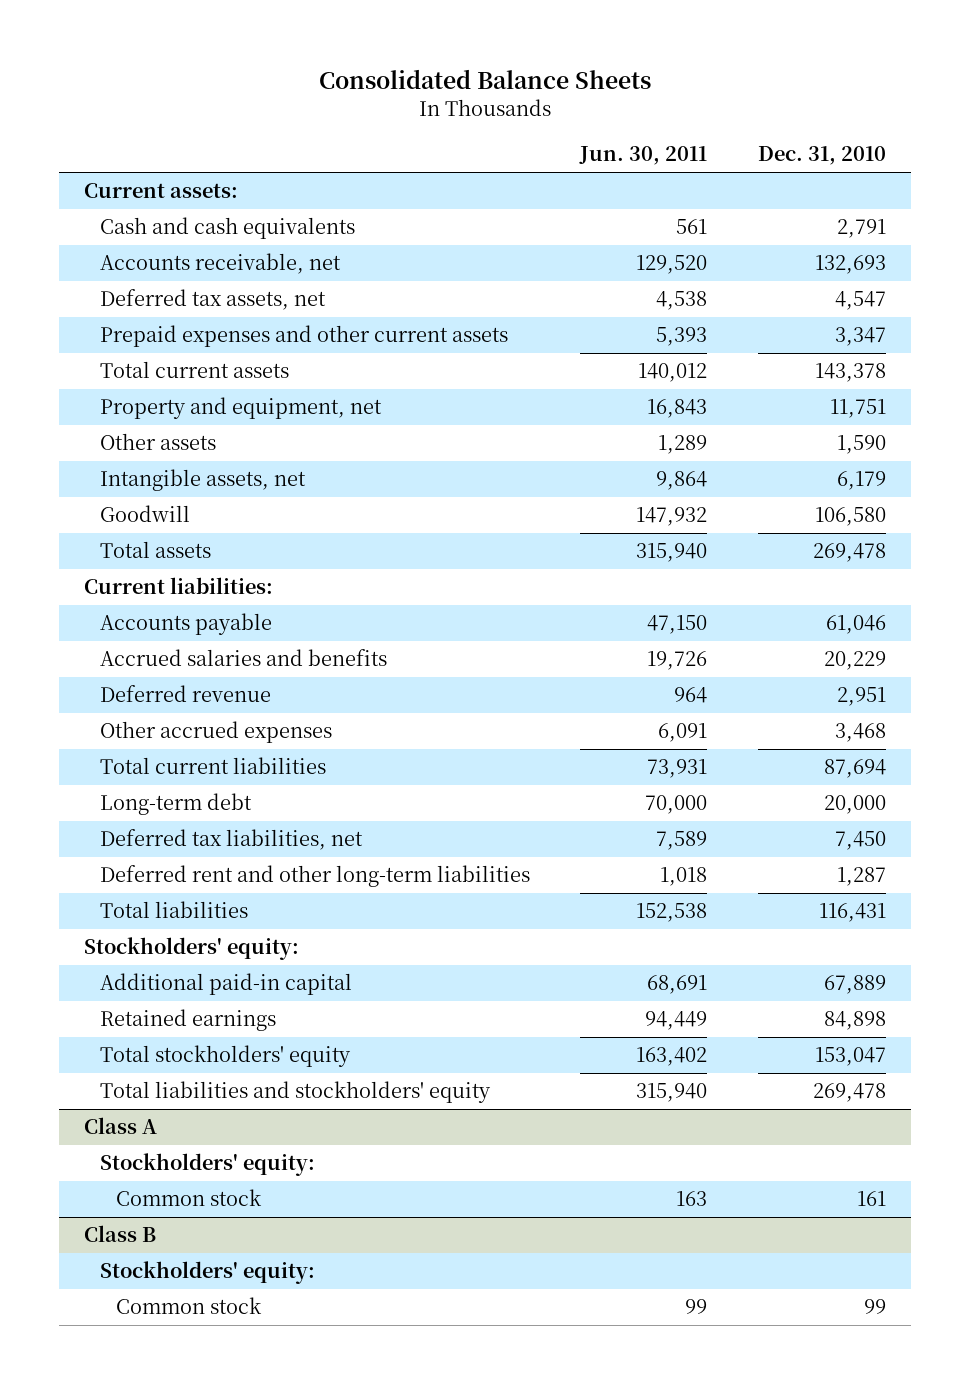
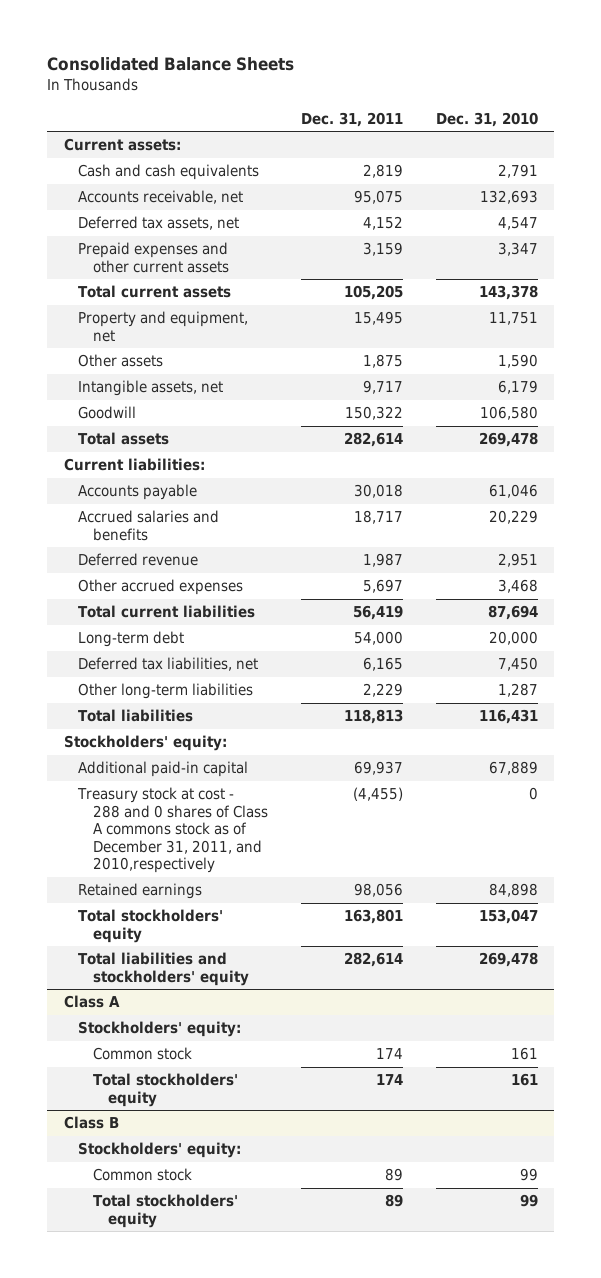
- | Jun. 30, 2011 | Dec. 31, 2010
+ | Dec. 31, 2011 | Dec. 31, 2010
- Deferred rent and other long-term liabilities | 1,018 | 1,287
+ Other long-term liabilities | 2,229 | 1,287
+ Treasury stock at cost - 288 and 0 shares of Class A commons stock as of December 31, 2011, and 2010,respectively | (4,455) | 0
@ Class A
+ Total stockholders' equity | 174 | 161
@ Class B
+ Total stockholders' equity | 89 | 99

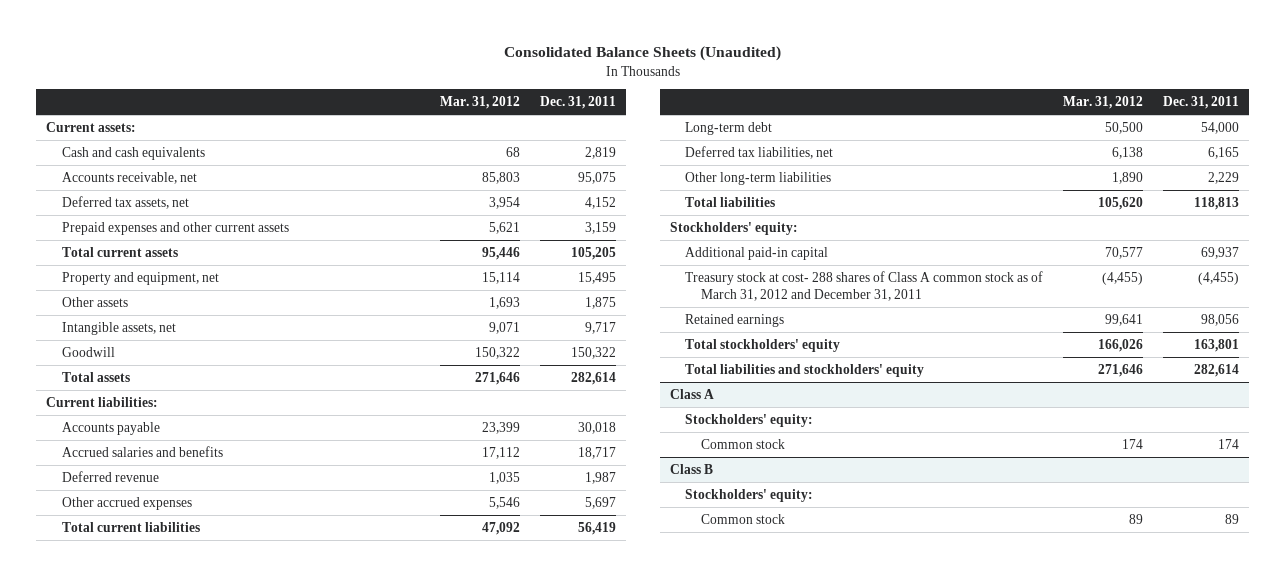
- Consolidated Balance Sheets
+ Consolidated Balance Sheets (Unaudited)
- | Dec. 31, 2011 | Dec. 31, 2010
+ | Mar. 31, 2012 | Dec. 31, 2011
- Treasury stock at cost - 288 and 0 shares of Class A commons stock as of December 31, 2011, and 2010,respectively | (4,455) | 0
+ Treasury stock at cost- 288 shares of Class A common stock as of March 31, 2012 and December 31, 2011 | (4,455) | (4,455)
@ Class A
- Total stockholders' equity | 174 | 161
@ Class B
- Total stockholders' equity | 89 | 99

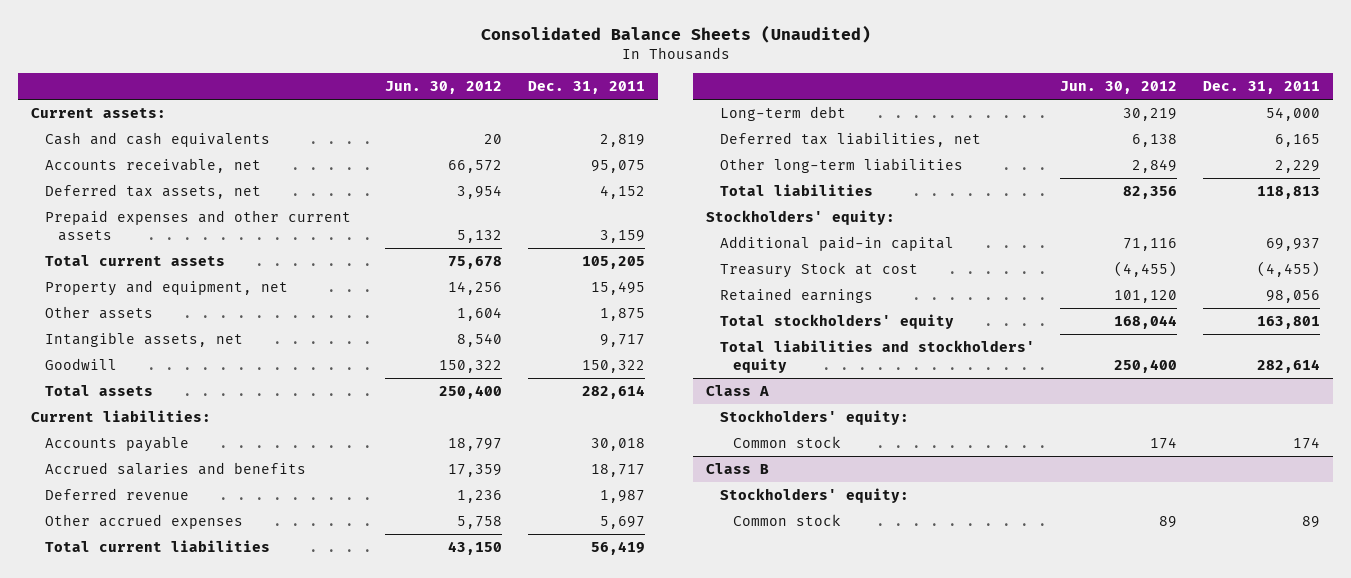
- | Mar. 31, 2012 | Dec. 31, 2011
+ | Jun. 30, 2012 | Dec. 31, 2011
- Treasury stock at cost- 288 shares of Class A common stock as of March 31, 2012 and December 31, 2011 | (4,455) | (4,455)
+ Treasury Stock at cost | (4,455) | (4,455)

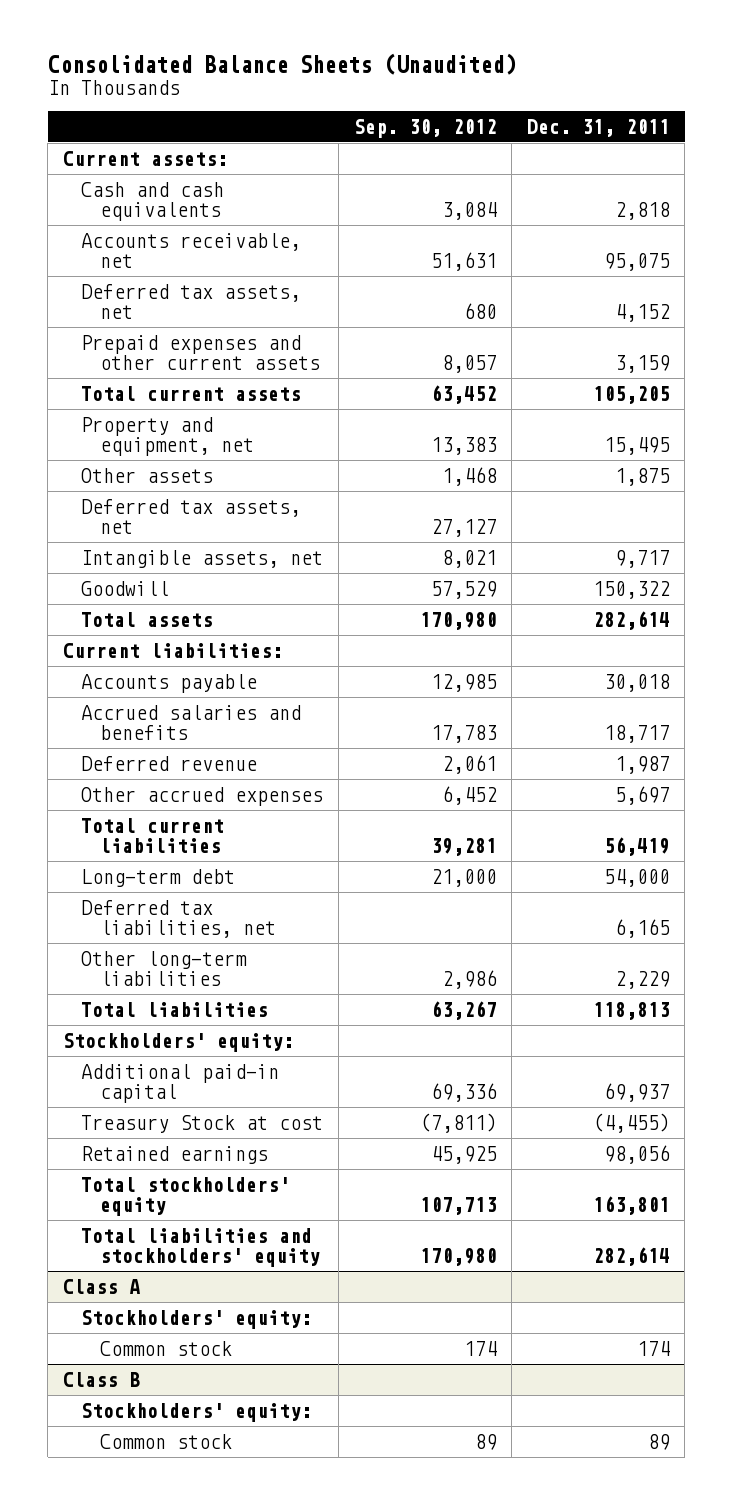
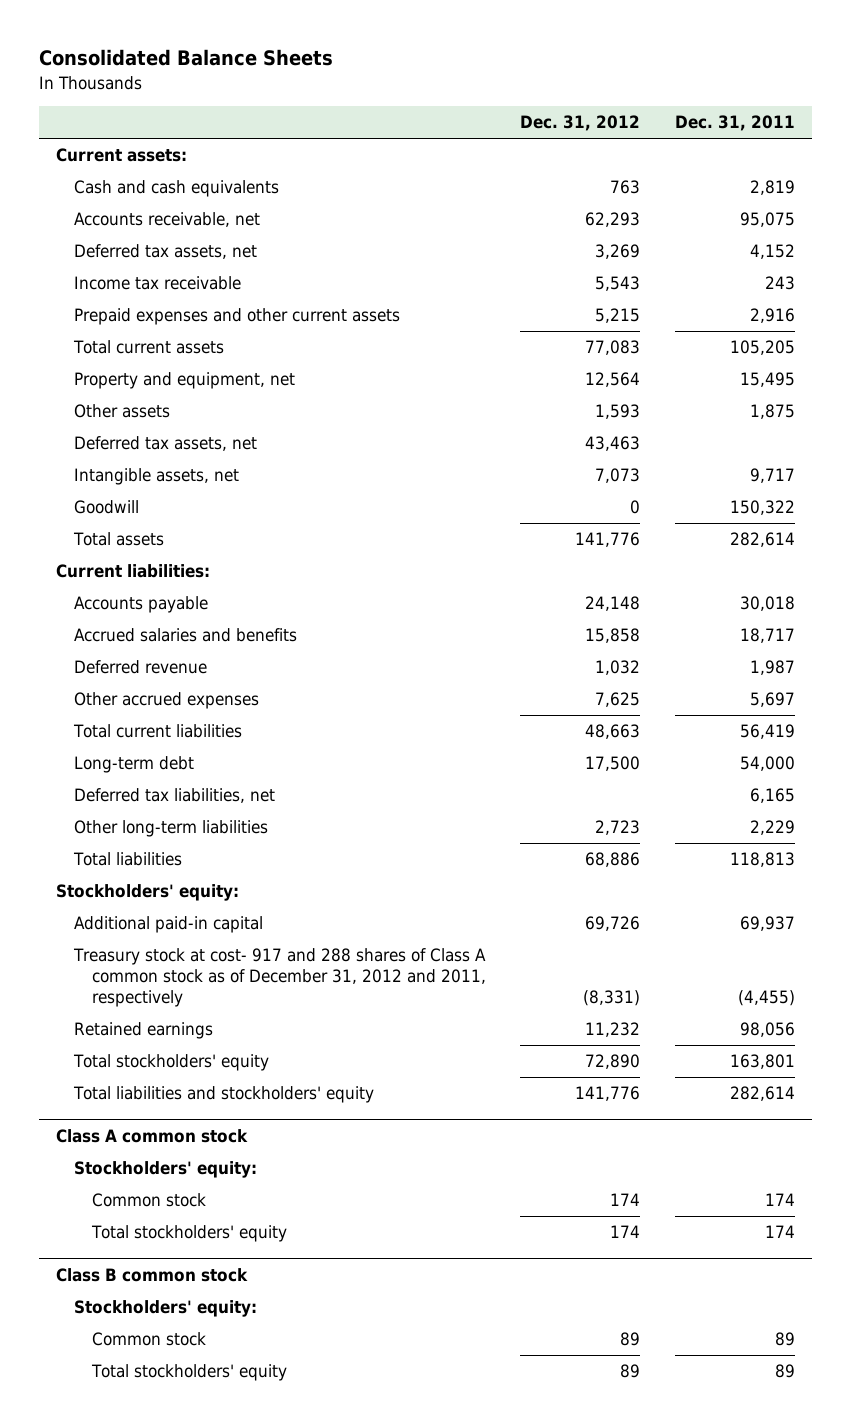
- Consolidated Balance Sheets (Unaudited)
+ Consolidated Balance Sheets
- | Sep. 30, 2012 | Dec. 31, 2011
+ | Dec. 31, 2012 | Dec. 31, 2011
- Cash and cash equivalents | 3,084 | 2,818
+ Cash and cash equivalents | 763 | 2,819
- Prepaid expenses and other current assets | 8,057 | 3,159
+ Income tax receivable | 5,543 | 243
+ Prepaid expenses and other current assets | 5,215 | 2,916
- Treasury Stock at cost | (7,811) | (4,455)
+ Treasury stock at cost- 917 and 288 shares of Class A common stock as of December 31, 2012 and 2011, respectively | (8,331) | (4,455)
- Class A
+ Class A common stock
- Class B
+ Total stockholders' equity | 174 | 174
+ Class B common stock
+ Total stockholders' equity | 89 | 89

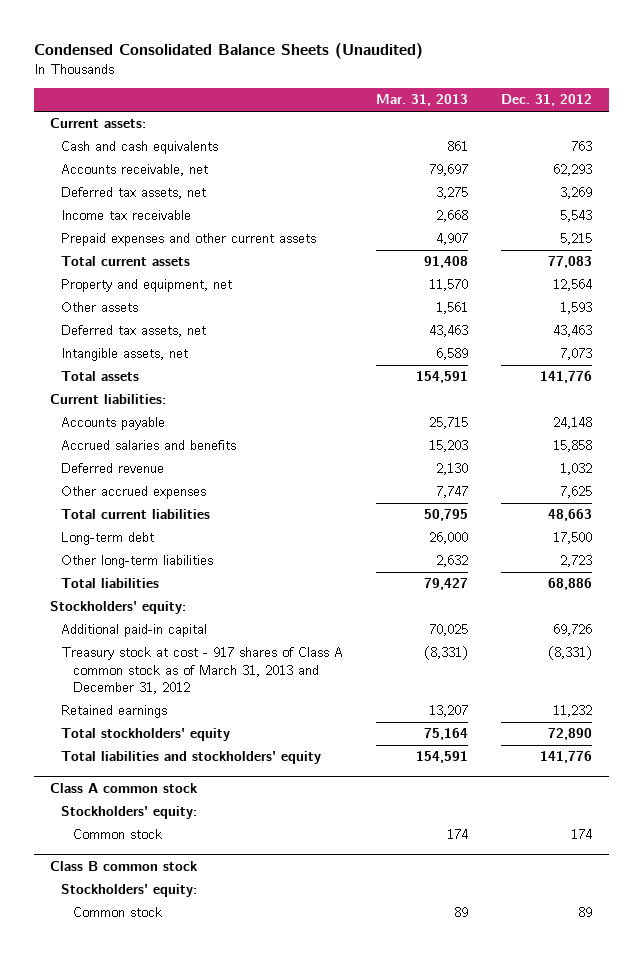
- Consolidated Balance Sheets
+ Condensed Consolidated Balance Sheets (Unaudited)
- | Dec. 31, 2012 | Dec. 31, 2011
+ | Mar. 31, 2013 | Dec. 31, 2012
- Goodwill | 0 | 150,322
- Deferred tax liabilities, net | | 6,165
- Treasury stock at cost- 917 and 288 shares of Class A common stock as of December 31, 2012 and 2011, respectively | (8,331) | (4,455)
+ Treasury stock at cost - 917 shares of Class A common stock as of March 31, 2013 and December 31, 2012 | (8,331) | (8,331)
@ Class A common stock
- Total stockholders' equity | 174 | 174
@ Class B common stock
- Total stockholders' equity | 89 | 89

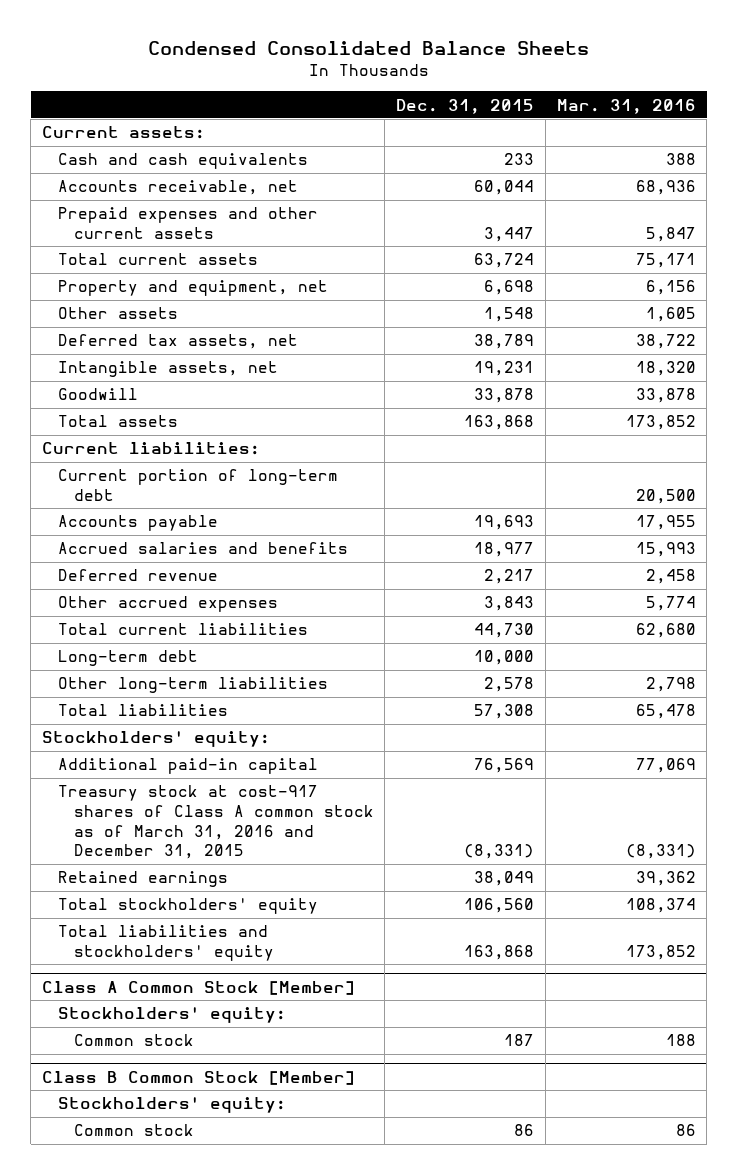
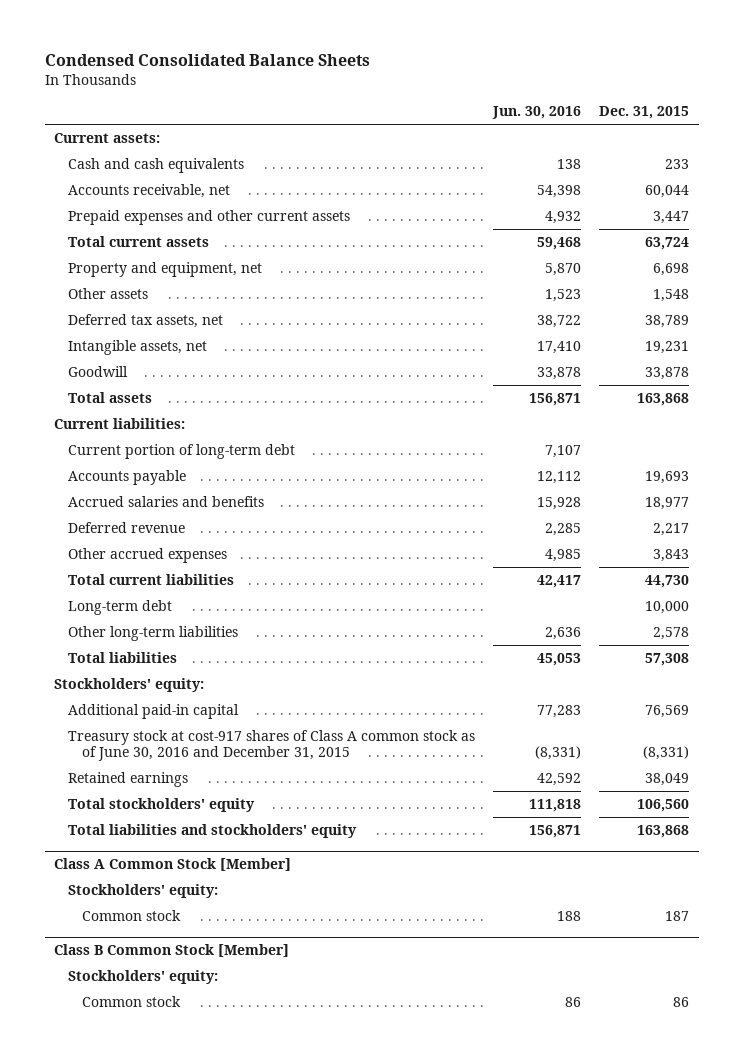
- | Dec. 31, 2015 | Mar. 31, 2016
+ | Jun. 30, 2016 | Dec. 31, 2015
- Treasury stock at cost-917 shares of Class A common stock as of March 31, 2016 and December 31, 2015 | (8,331) | (8,331)
+ Treasury stock at cost-917 shares of Class A common stock as of June 30, 2016 and December 31, 2015 | (8,331) | (8,331)

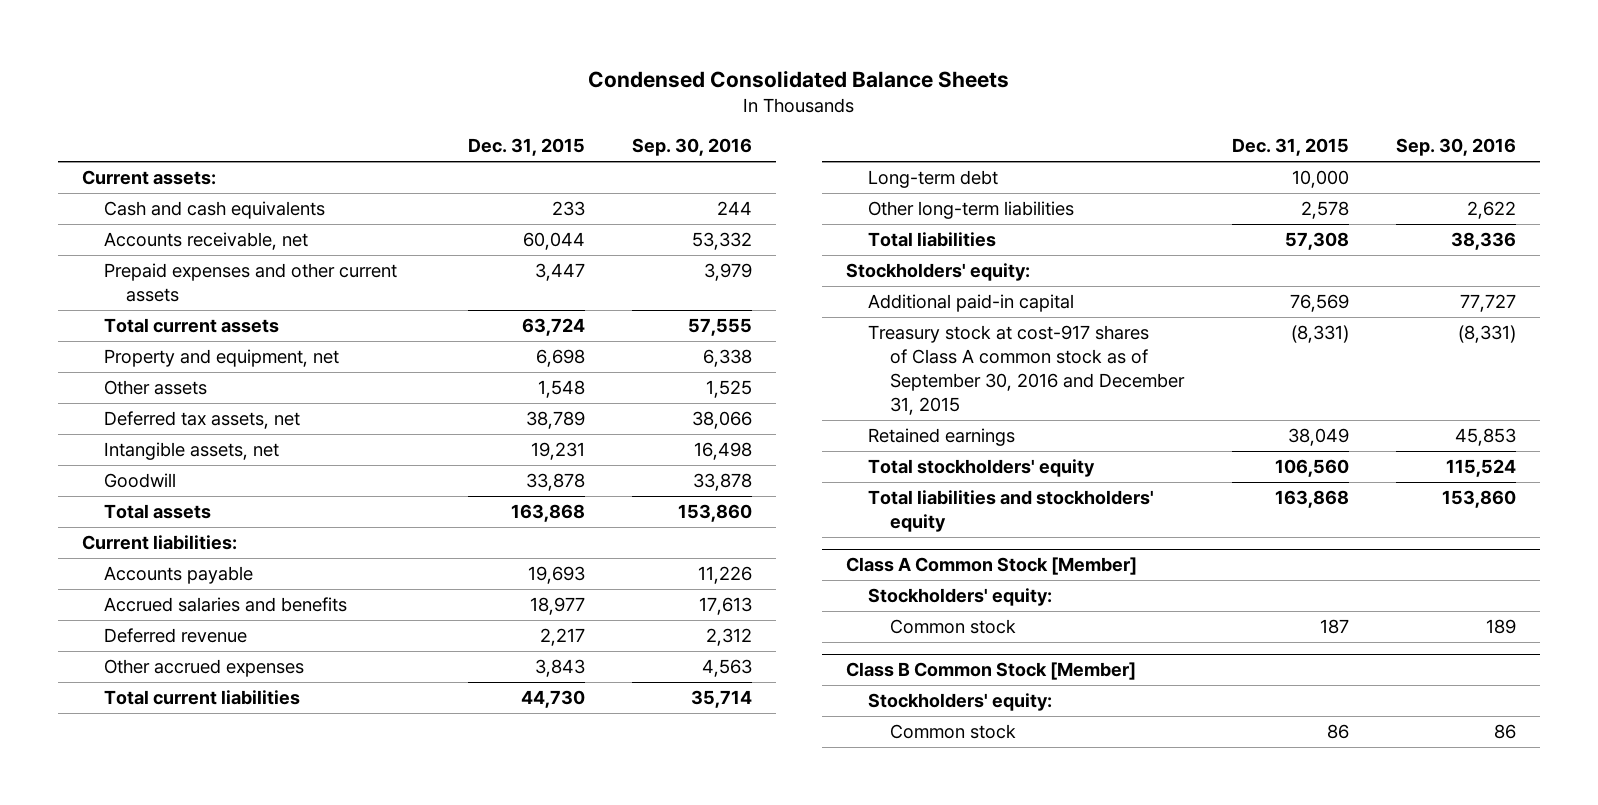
- | Jun. 30, 2016 | Dec. 31, 2015
+ | Dec. 31, 2015 | Sep. 30, 2016
- Current portion of long-term debt | 7,107 |
- Treasury stock at cost-917 shares of Class A common stock as of June 30, 2016 and December 31, 2015 | (8,331) | (8,331)
+ Treasury stock at cost-917 shares of Class A common stock as of September 30, 2016 and December 31, 2015 | (8,331) | (8,331)

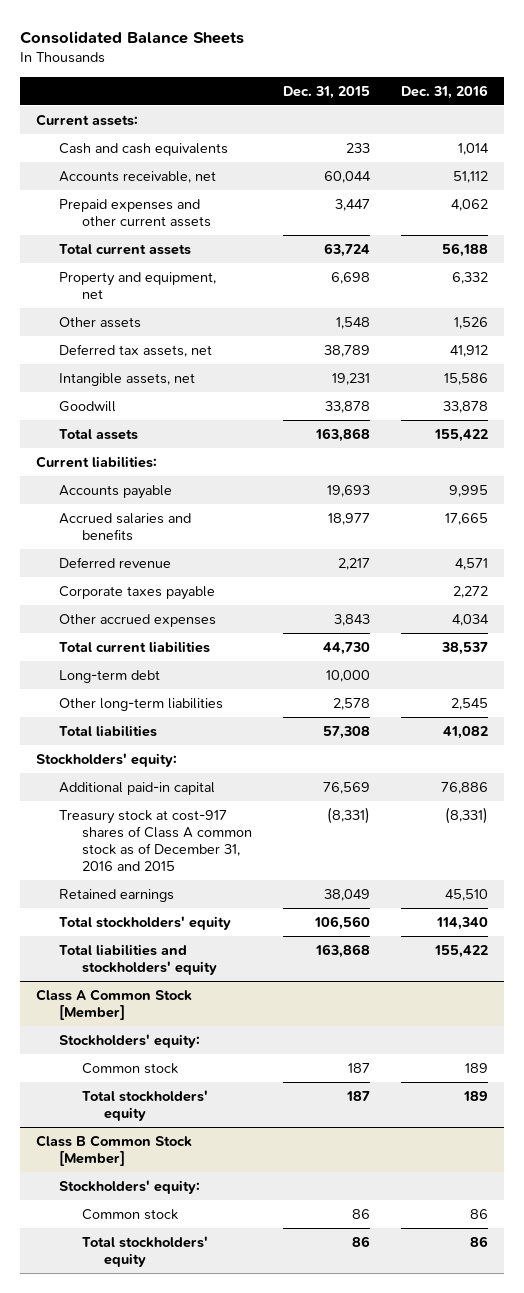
- Condensed Consolidated Balance Sheets
+ Consolidated Balance Sheets
- | Dec. 31, 2015 | Sep. 30, 2016
+ | Dec. 31, 2015 | Dec. 31, 2016
+ Corporate taxes payable | | 2,272
- Treasury stock at cost-917 shares of Class A common stock as of September 30, 2016 and December 31, 2015 | (8,331) | (8,331)
+ Treasury stock at cost-917 shares of Class A common stock as of December 31, 2016 and 2015 | (8,331) | (8,331)
@ Class A Common Stock [Member]
+ Total stockholders' equity | 187 | 189
@ Class B Common Stock [Member]
+ Total stockholders' equity | 86 | 86

